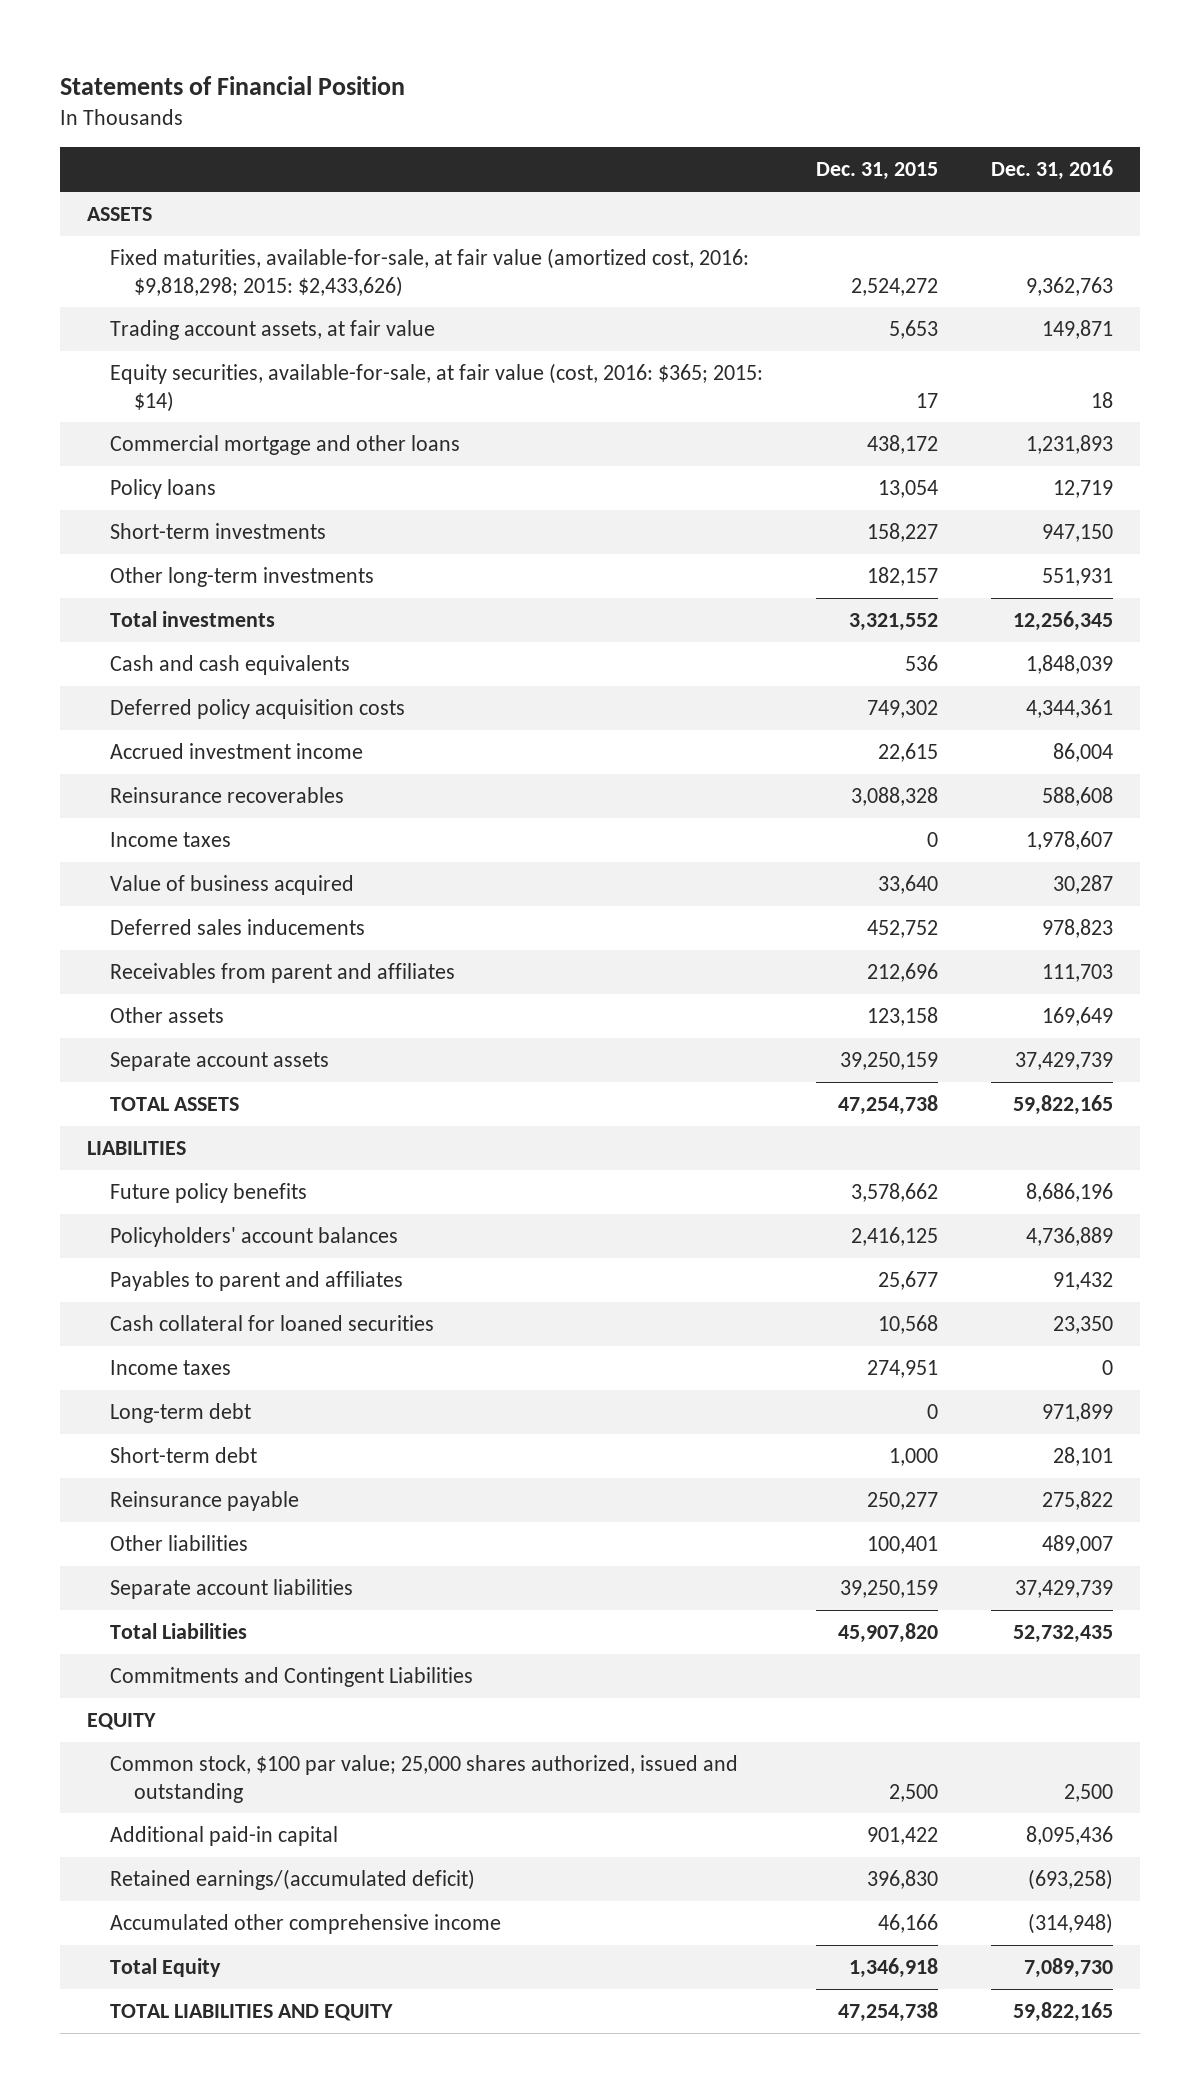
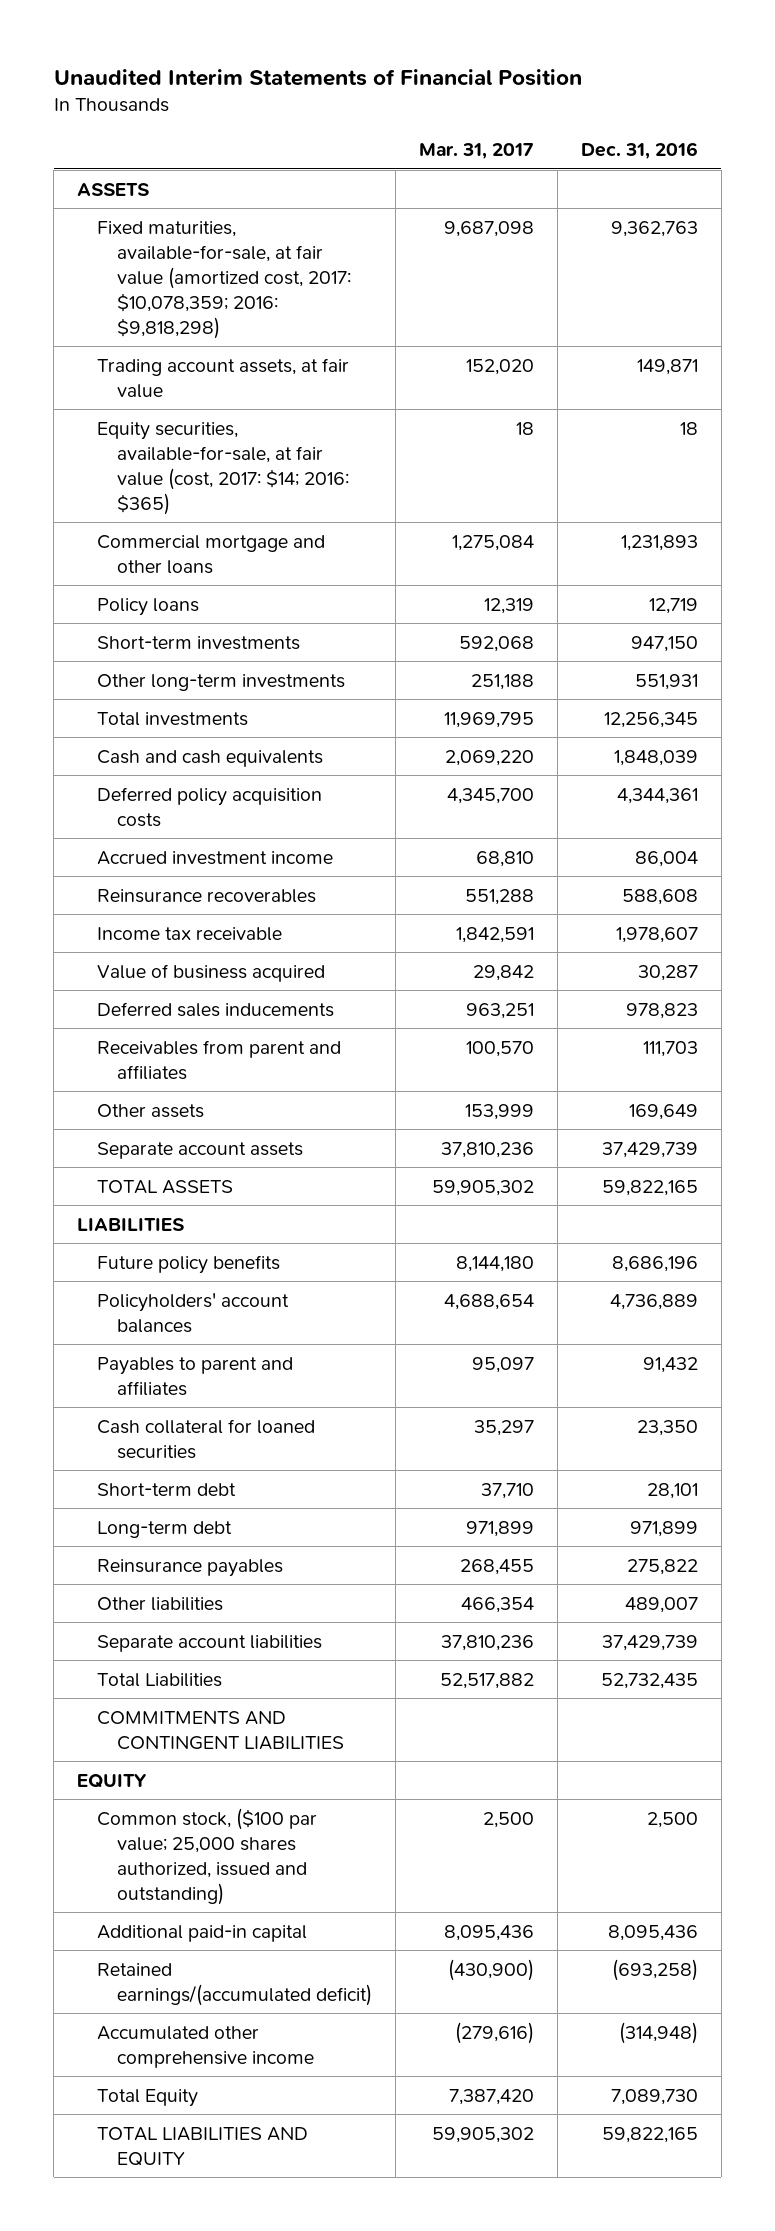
- Statements of Financial Position
+ Unaudited Interim Statements of Financial Position
- | Dec. 31, 2015 | Dec. 31, 2016
+ | Mar. 31, 2017 | Dec. 31, 2016
- Fixed maturities, available-for-sale, at fair value (amortized cost, 2016: $9,818,298; 2015: $2,433,626) | 2,524,272 | 9,362,763
+ Fixed maturities, available-for-sale, at fair value (amortized cost, 2017: $10,078,359; 2016: $9,818,298) | 9,687,098 | 9,362,763
- Equity securities, available-for-sale, at fair value (cost, 2016: $365; 2015: $14) | 17 | 18
+ Equity securities, available-for-sale, at fair value (cost, 2017: $14; 2016: $365) | 18 | 18
- Income taxes | 0 | 1,978,607
+ Income tax receivable | 1,842,591 | 1,978,607
- Income taxes | 274,951 | 0
- Reinsurance payable | 250,277 | 275,822
moved down: Long-term debt | 971,899 | 971,899
+ Reinsurance payables | 268,455 | 275,822
- Commitments and Contingent Liabilities
+ COMMITMENTS AND CONTINGENT LIABILITIES
- Common stock, $100 par value; 25,000 shares authorized, issued and outstanding | 2,500 | 2,500
+ Common stock, ($100 par value; 25,000 shares authorized, issued and outstanding) | 2,500 | 2,500

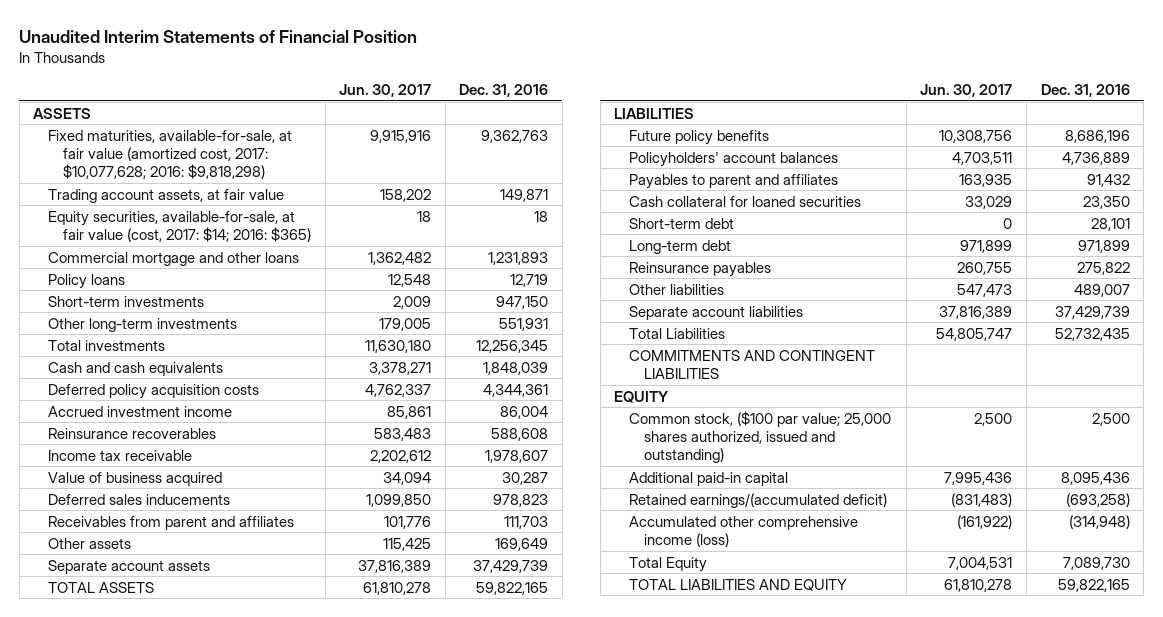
- | Mar. 31, 2017 | Dec. 31, 2016
+ | Jun. 30, 2017 | Dec. 31, 2016
- Fixed maturities, available-for-sale, at fair value (amortized cost, 2017: $10,078,359; 2016: $9,818,298) | 9,687,098 | 9,362,763
+ Fixed maturities, available-for-sale, at fair value (amortized cost, 2017: $10,077,628; 2016: $9,818,298) | 9,915,916 | 9,362,763
- Accumulated other comprehensive income | (279,616) | (314,948)
+ Accumulated other comprehensive income (loss) | (161,922) | (314,948)

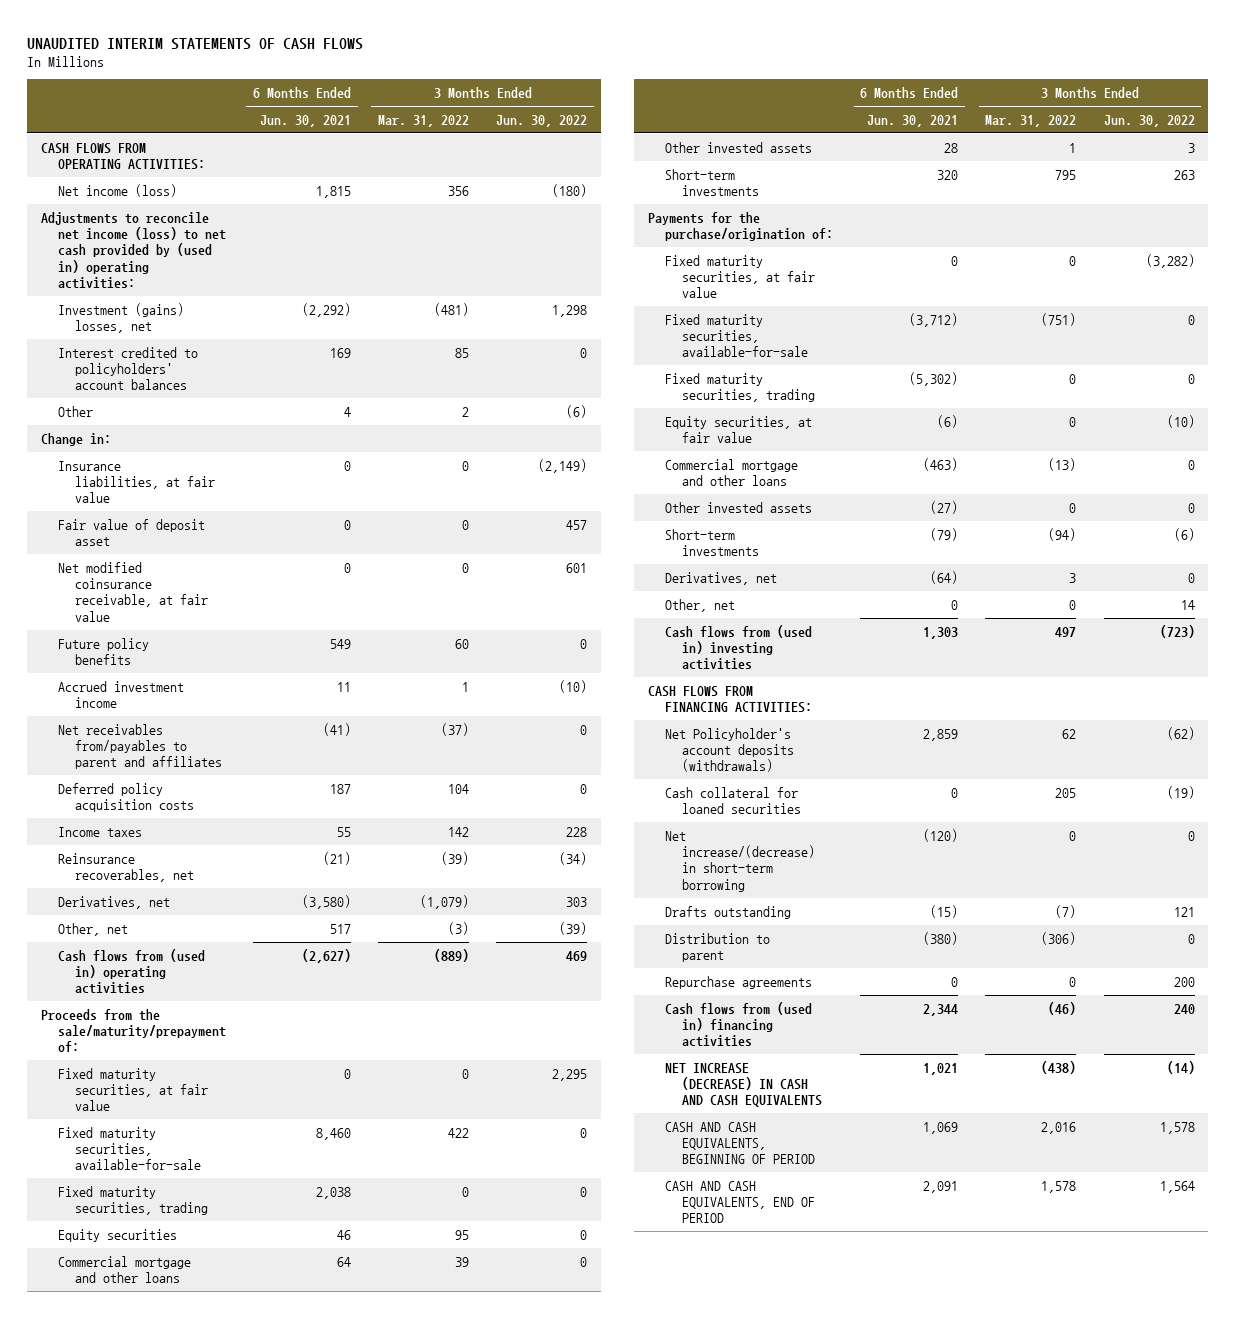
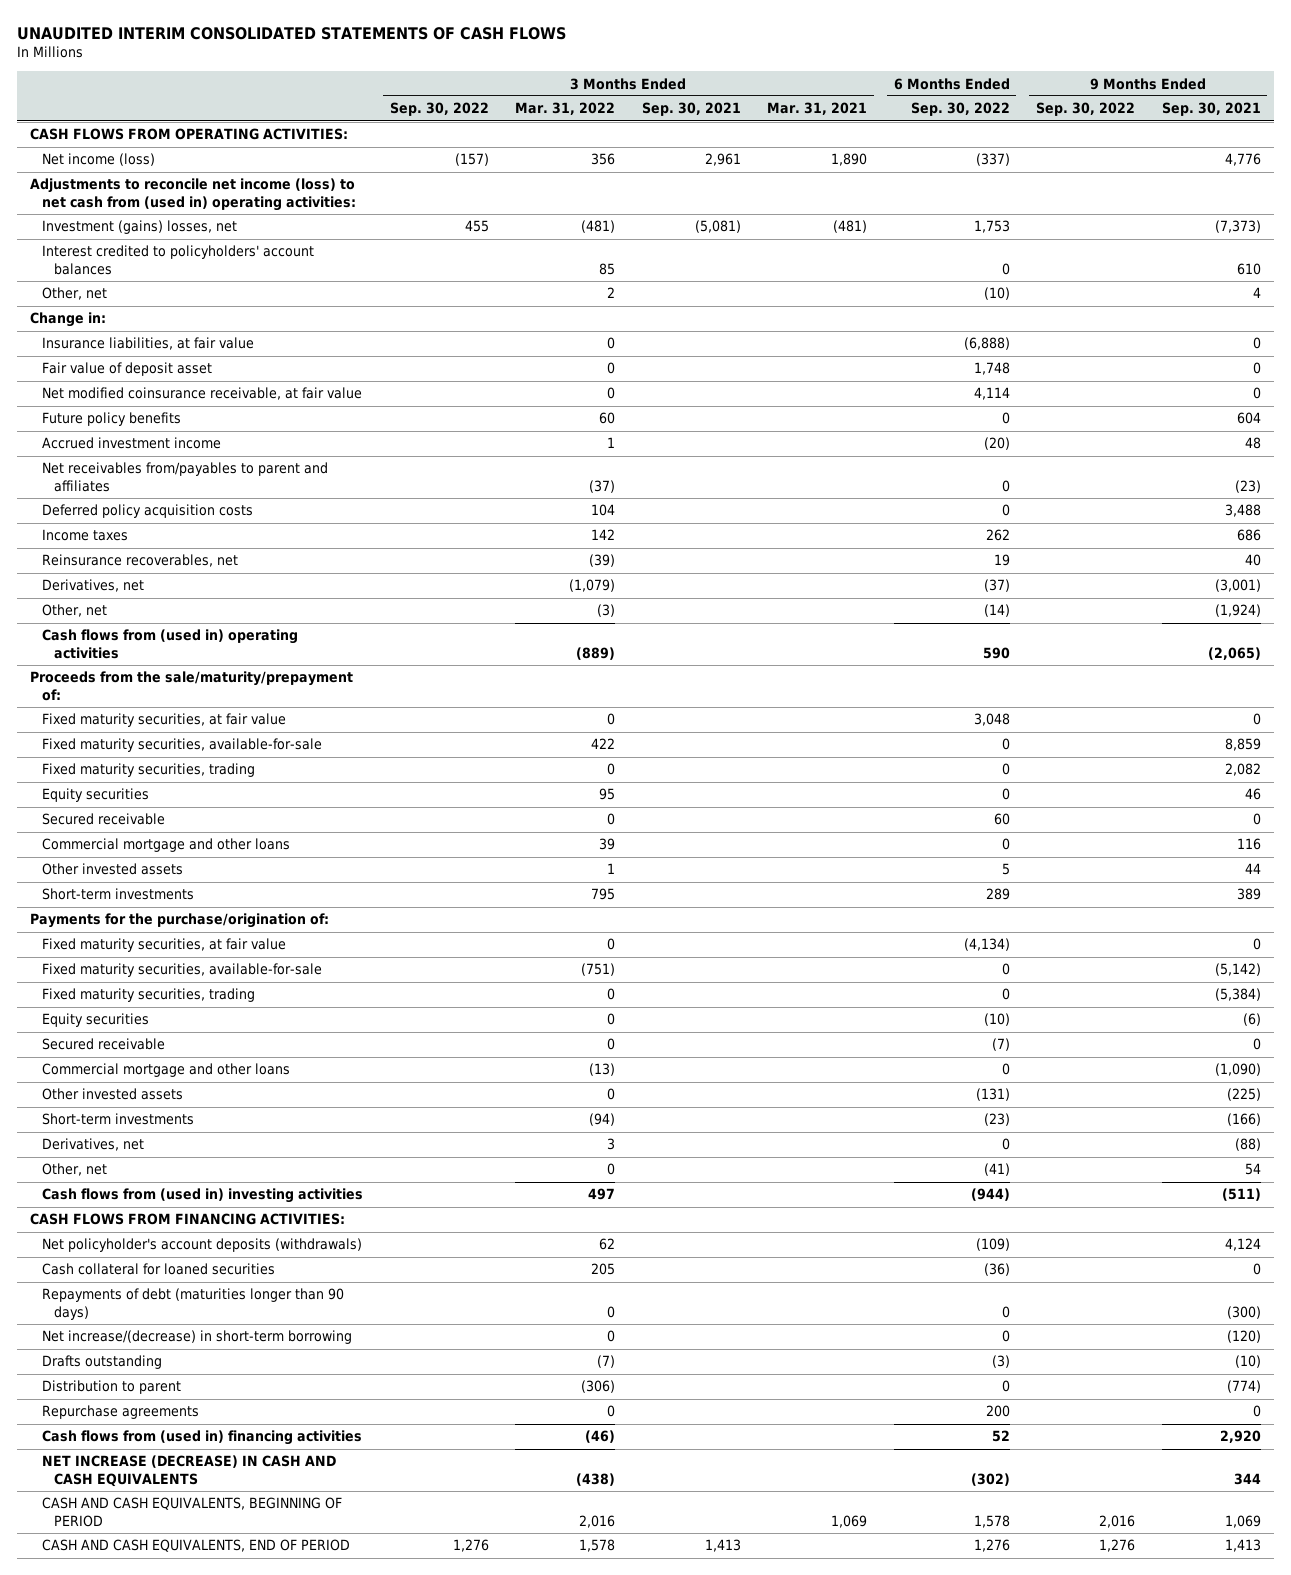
- UNAUDITED INTERIM STATEMENTS OF CASH FLOWS
+ UNAUDITED INTERIM CONSOLIDATED STATEMENTS OF CASH FLOWS
- | 6 Months Ended Jun. 30, 2021 | 3 Months Ended Mar. 31, 2022 | 3 Months Ended Jun. 30, 2022
+ | 3 Months Ended Sep. 30, 2022 | 3 Months Ended Mar. 31, 2022 | 3 Months Ended Sep. 30, 2021 | 3 Months Ended Mar. 31, 2021 | 6 Months Ended Sep. 30, 2022 | 9 Months Ended Sep. 30, 2022 | 9 Months Ended Sep. 30, 2021
- Adjustments to reconcile net income (loss) to net cash provided by (used in) operating activities:
+ Adjustments to reconcile net income (loss) to net cash from (used in) operating activities:
- Other | 4 | 2 | (6)
+ Other, net | | 2 | | | (10) | | 4
+ Secured receivable | | 0 | | | 60 | | 0
- Equity securities, at fair value | (6) | 0 | (10)
+ Equity securities | | 0 | | | (10) | | (6)
+ Secured receivable | | 0 | | | (7) | | 0
- Net Policyholder's account deposits (withdrawals) | 2,859 | 62 | (62)
+ Net policyholder's account deposits (withdrawals) | | 62 | | | (109) | | 4,124
+ Repayments of debt (maturities longer than 90 days) | | 0 | | | 0 | | (300)

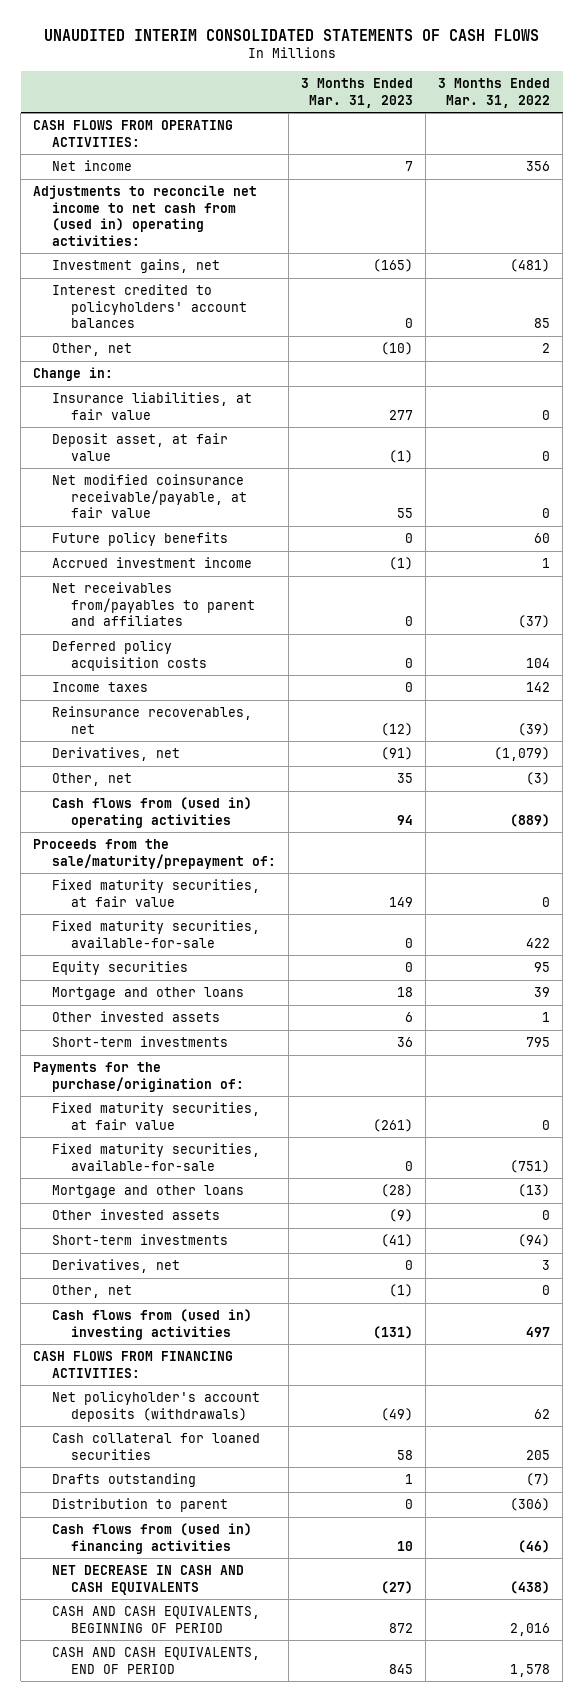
- | 3 Months Ended Sep. 30, 2022 | 3 Months Ended Mar. 31, 2022 | 3 Months Ended Sep. 30, 2021 | 3 Months Ended Mar. 31, 2021 | 6 Months Ended Sep. 30, 2022 | 9 Months Ended Sep. 30, 2022 | 9 Months Ended Sep. 30, 2021
+ | 3 Months Ended Mar. 31, 2023 | 3 Months Ended Mar. 31, 2022
- Net income (loss) | (157) | 356 | 2,961 | 1,890 | (337) | | 4,776
- Adjustments to reconcile net income (loss) to net cash from (used in) operating activities:
- Investment (gains) losses, net | 455 | (481) | (5,081) | (481) | 1,753 | | (7,373)
+ Net income | 7 | 356
+ Adjustments to reconcile net income to net cash from (used in) operating activities:
+ Investment gains, net | (165) | (481)
- Fair value of deposit asset | | 0 | | | 1,748 | | 0
- Net modified coinsurance receivable, at fair value | | 0 | | | 4,114 | | 0
+ Deposit asset, at fair value | (1) | 0
+ Net modified coinsurance receivable/payable, at fair value | 55 | 0
- Fixed maturity securities, trading | | 0 | | | 0 | | 2,082
- Secured receivable | | 0 | | | 60 | | 0
- Commercial mortgage and other loans | | 39 | | | 0 | | 116
+ Mortgage and other loans | 18 | 39
- Fixed maturity securities, trading | | 0 | | | 0 | | (5,384)
- Equity securities | | 0 | | | (10) | | (6)
- Secured receivable | | 0 | | | (7) | | 0
- Commercial mortgage and other loans | | (13) | | | 0 | | (1,090)
+ Mortgage and other loans | (28) | (13)
- Repayments of debt (maturities longer than 90 days) | | 0 | | | 0 | | (300)
- Net increase/(decrease) in short-term borrowing | | 0 | | | 0 | | (120)
- Repurchase agreements | | 0 | | | 200 | | 0
- NET INCREASE (DECREASE) IN CASH AND CASH EQUIVALENTS | | (438) | | | (302) | | 344
+ NET DECREASE IN CASH AND CASH EQUIVALENTS | (27) | (438)

